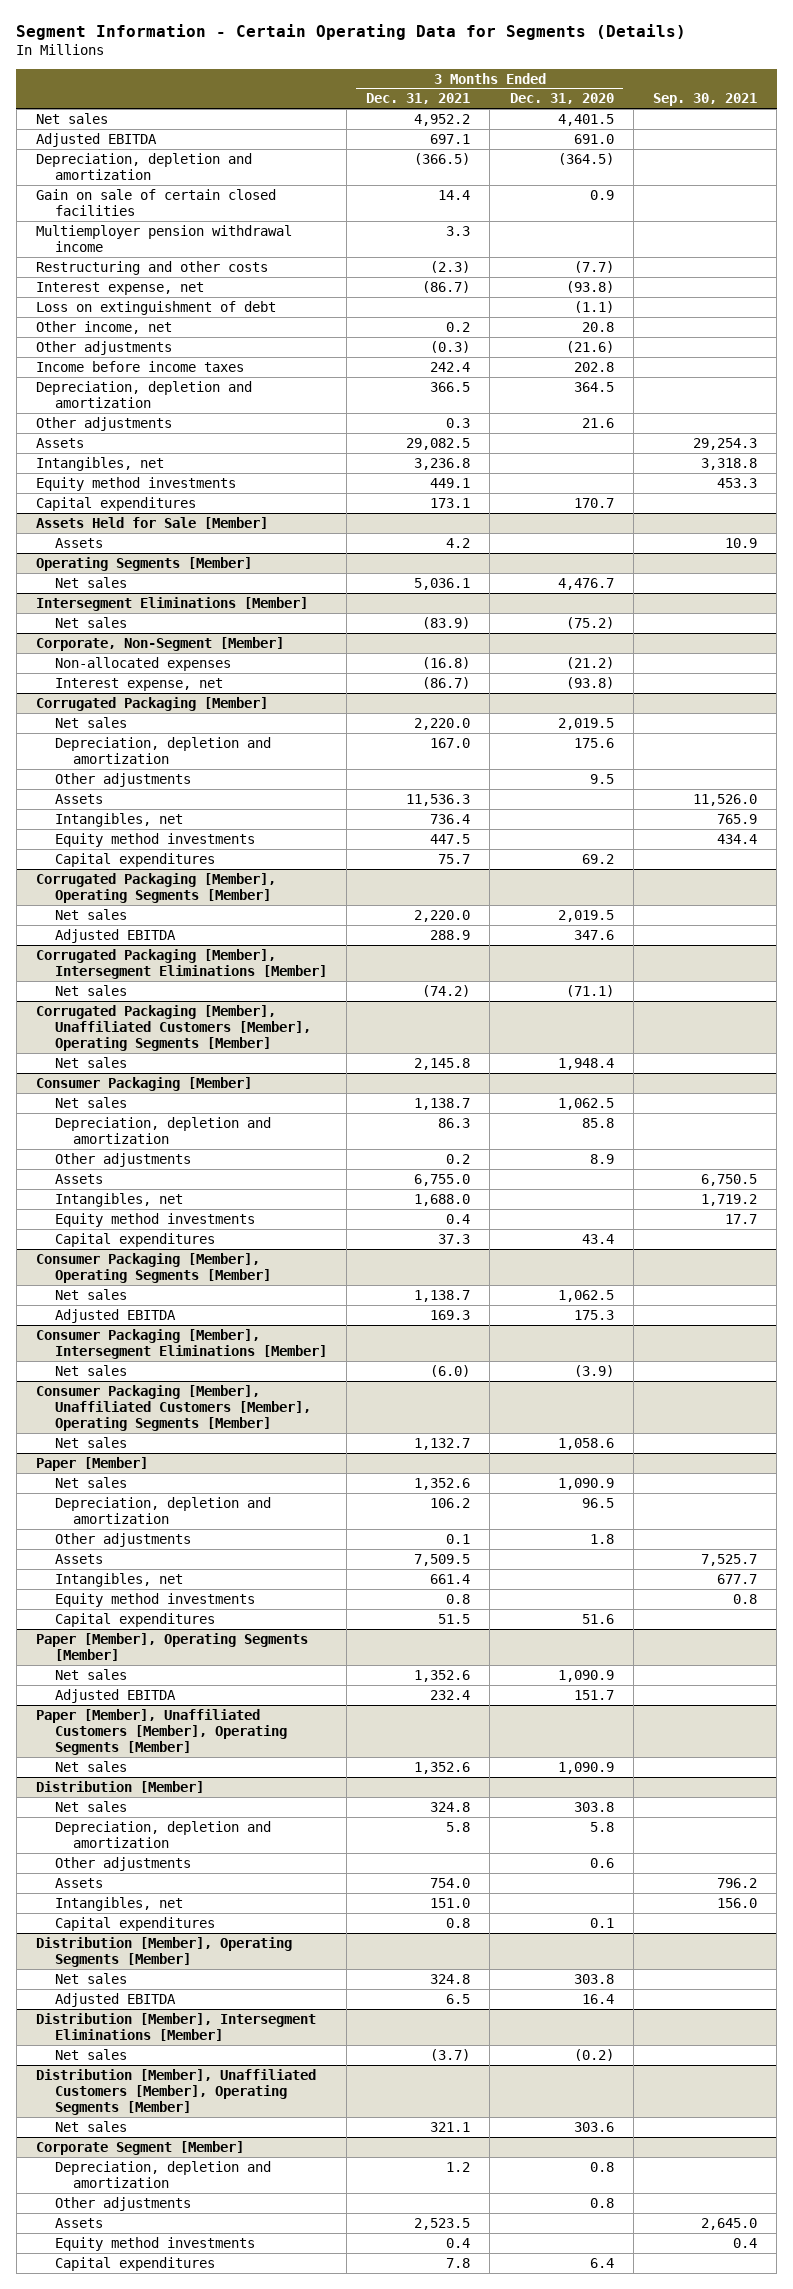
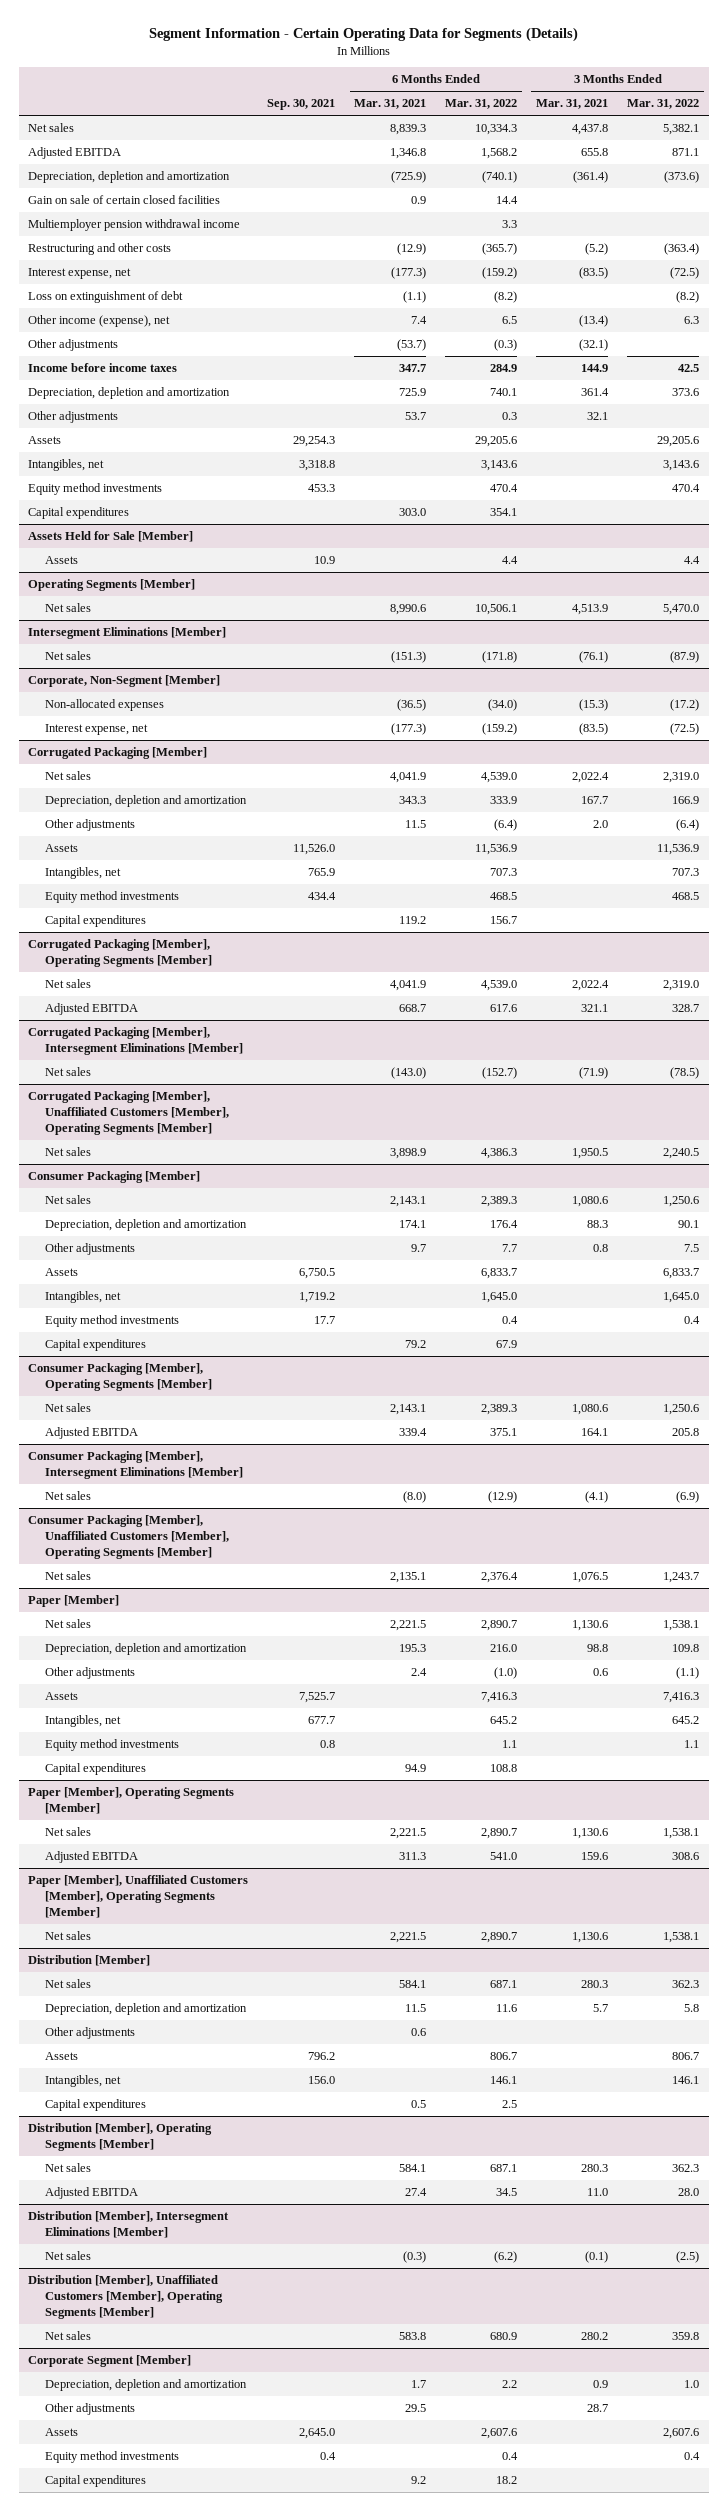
- | 3 Months Ended Dec. 31, 2021 | 3 Months Ended Dec. 31, 2020 | Sep. 30, 2021
+ | Sep. 30, 2021 | 6 Months Ended Mar. 31, 2021 | 6 Months Ended Mar. 31, 2022 | 3 Months Ended Mar. 31, 2021 | 3 Months Ended Mar. 31, 2022
- Other income, net | 0.2 | 20.8 |
+ Other income (expense), net | | 7.4 | 6.5 | (13.4) | 6.3

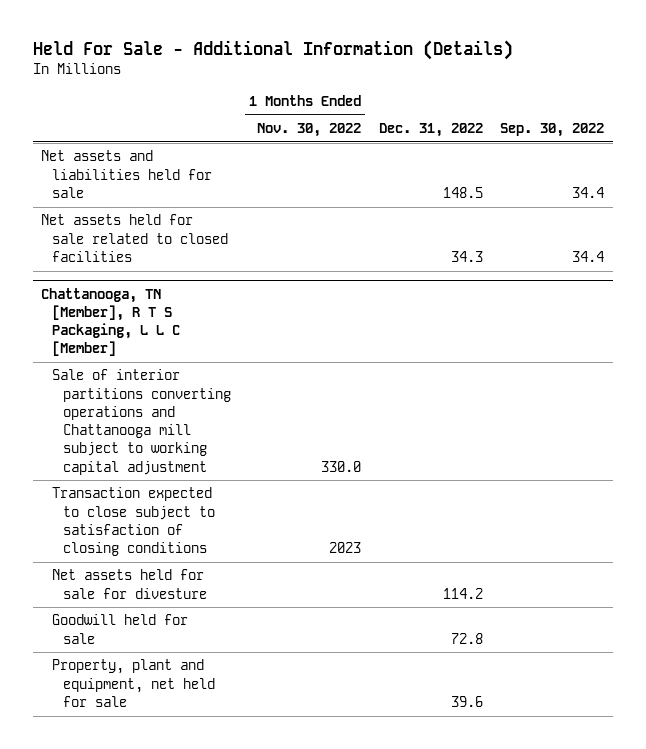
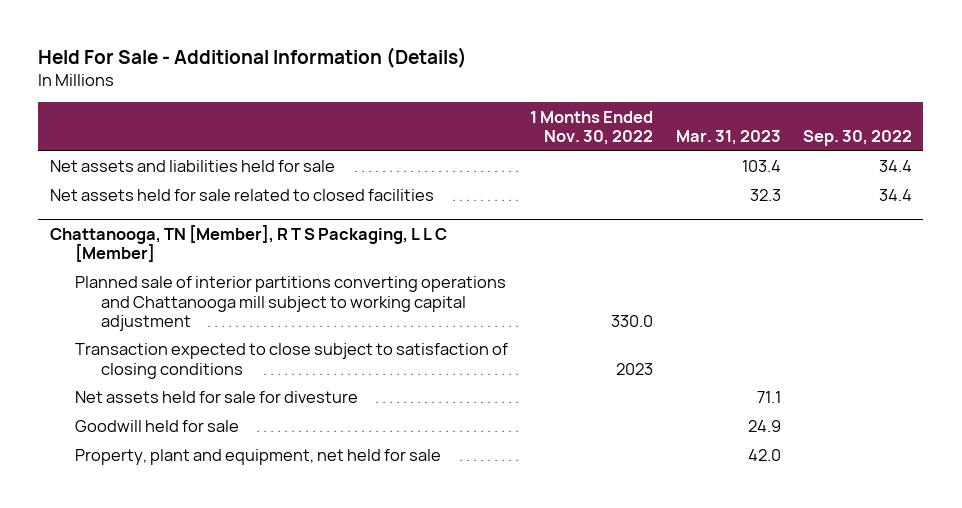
- | 1 Months Ended Nov. 30, 2022 | Dec. 31, 2022 | Sep. 30, 2022
+ | 1 Months Ended Nov. 30, 2022 | Mar. 31, 2023 | Sep. 30, 2022
@ Chattanooga, TN [Member], R T S Packaging, L L C [Member]
- Sale of interior partitions converting operations and Chattanooga mill subject to working capital adjustment | 330.0 | |
+ Planned sale of interior partitions converting operations and Chattanooga mill subject to working capital adjustment | 330.0 | |

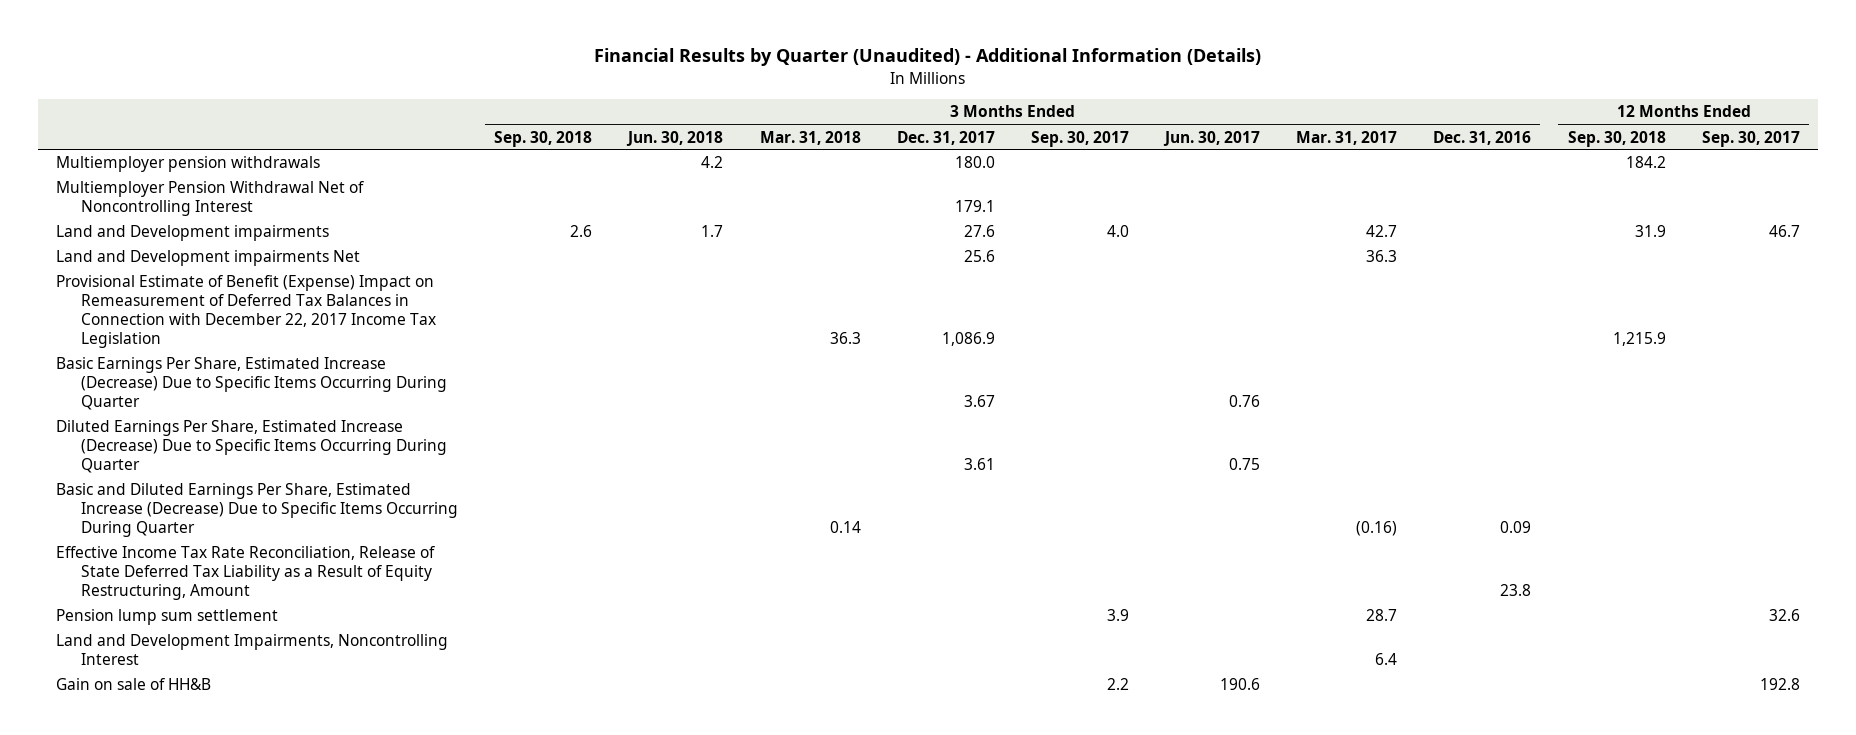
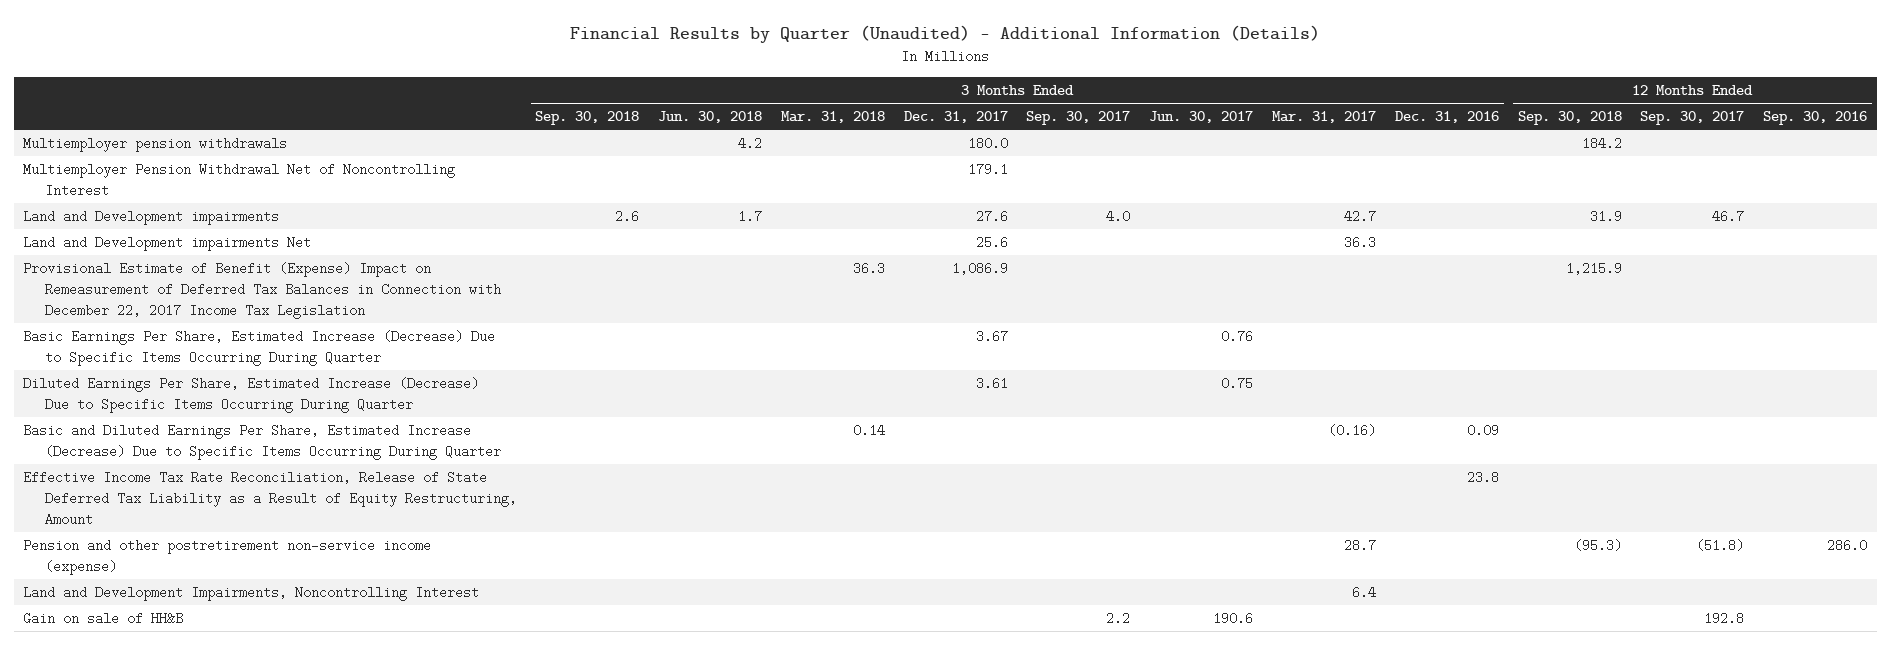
- | 3 Months Ended Sep. 30, 2018 | 3 Months Ended Jun. 30, 2018 | 3 Months Ended Mar. 31, 2018 | 3 Months Ended Dec. 31, 2017 | 3 Months Ended Sep. 30, 2017 | 3 Months Ended Jun. 30, 2017 | 3 Months Ended Mar. 31, 2017 | 3 Months Ended Dec. 31, 2016 | 12 Months Ended Sep. 30, 2018 | 12 Months Ended Sep. 30, 2017
+ | 3 Months Ended Sep. 30, 2018 | 3 Months Ended Jun. 30, 2018 | 3 Months Ended Mar. 31, 2018 | 3 Months Ended Dec. 31, 2017 | 3 Months Ended Sep. 30, 2017 | 3 Months Ended Jun. 30, 2017 | 3 Months Ended Mar. 31, 2017 | 3 Months Ended Dec. 31, 2016 | 12 Months Ended Sep. 30, 2018 | 12 Months Ended Sep. 30, 2017 | 12 Months Ended Sep. 30, 2016
- Pension lump sum settlement | | | | | 3.9 | | 28.7 | | | 32.6
+ Pension and other postretirement non-service income (expense) | | | | | | | 28.7 | | (95.3) | (51.8) | 286.0

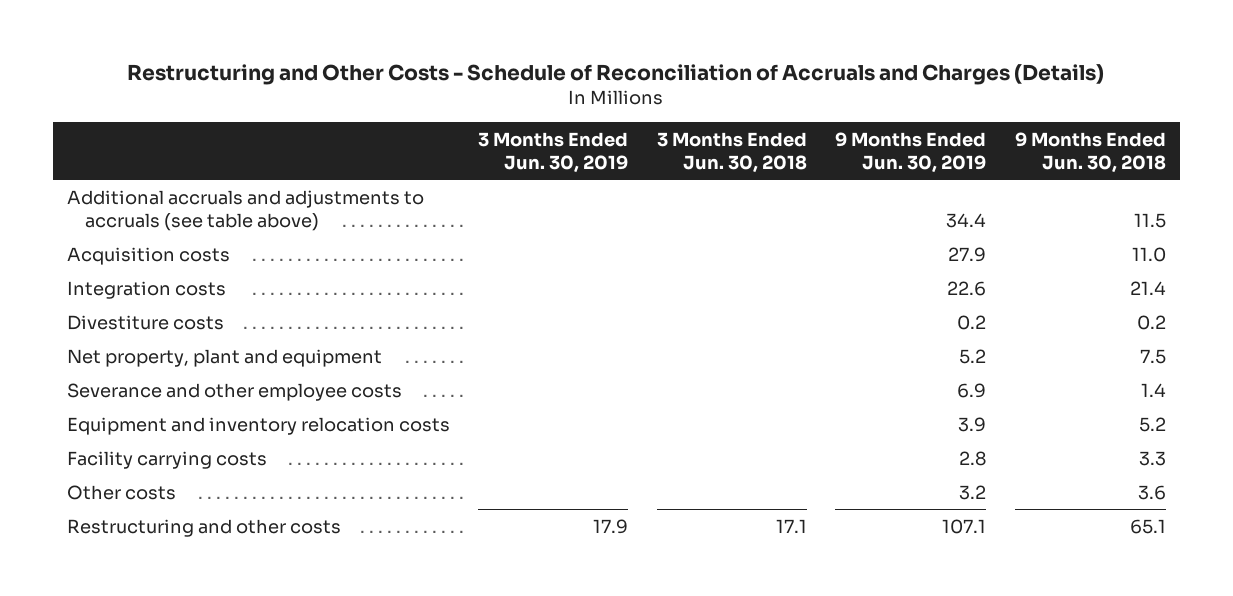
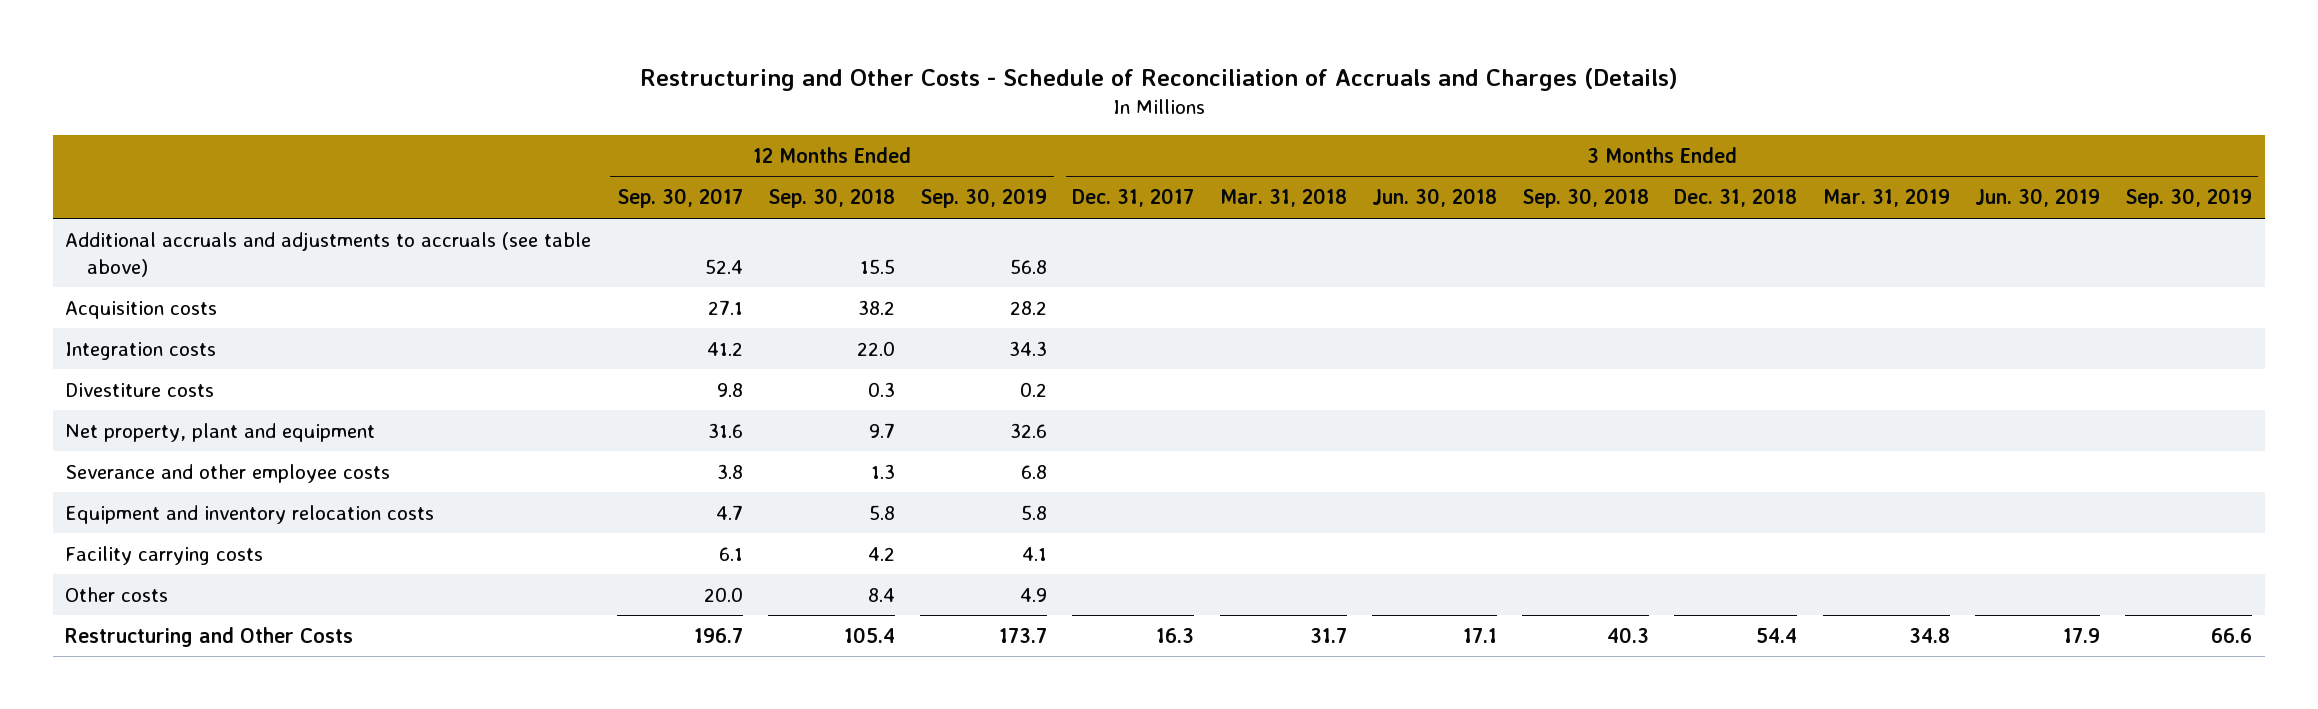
- | 3 Months Ended Jun. 30, 2019 | 3 Months Ended Jun. 30, 2018 | 9 Months Ended Jun. 30, 2019 | 9 Months Ended Jun. 30, 2018
+ | 12 Months Ended Sep. 30, 2017 | 12 Months Ended Sep. 30, 2018 | 12 Months Ended Sep. 30, 2019 | 3 Months Ended Dec. 31, 2017 | 3 Months Ended Mar. 31, 2018 | 3 Months Ended Jun. 30, 2018 | 3 Months Ended Sep. 30, 2018 | 3 Months Ended Dec. 31, 2018 | 3 Months Ended Mar. 31, 2019 | 3 Months Ended Jun. 30, 2019 | 3 Months Ended Sep. 30, 2019
- Restructuring and other costs | 17.9 | 17.1 | 107.1 | 65.1
+ Restructuring and Other Costs | 196.7 | 105.4 | 173.7 | 16.3 | 31.7 | 17.1 | 40.3 | 54.4 | 34.8 | 17.9 | 66.6

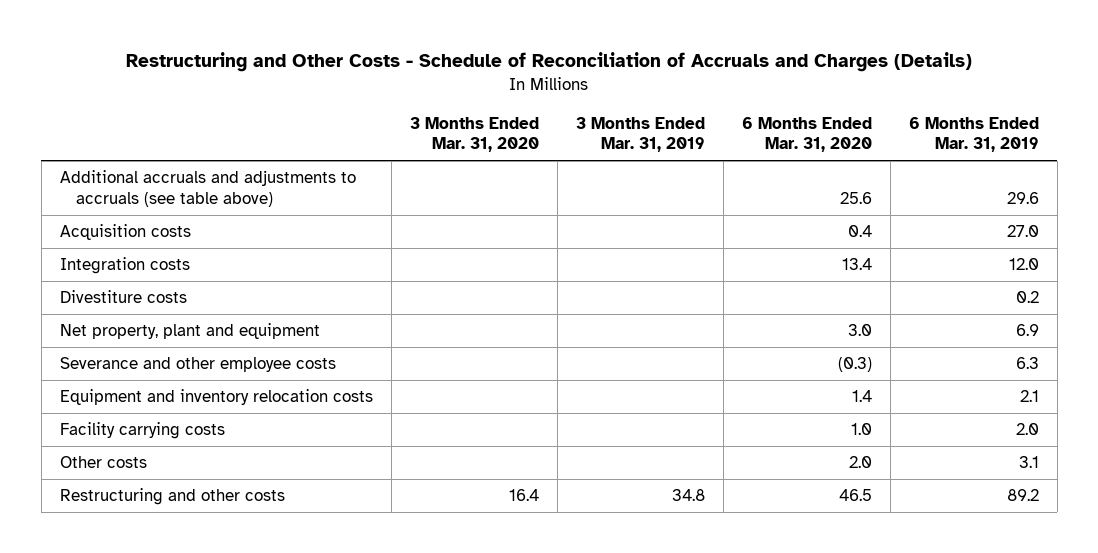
- | 12 Months Ended Sep. 30, 2017 | 12 Months Ended Sep. 30, 2018 | 12 Months Ended Sep. 30, 2019 | 3 Months Ended Dec. 31, 2017 | 3 Months Ended Mar. 31, 2018 | 3 Months Ended Jun. 30, 2018 | 3 Months Ended Sep. 30, 2018 | 3 Months Ended Dec. 31, 2018 | 3 Months Ended Mar. 31, 2019 | 3 Months Ended Jun. 30, 2019 | 3 Months Ended Sep. 30, 2019
+ | 3 Months Ended Mar. 31, 2020 | 3 Months Ended Mar. 31, 2019 | 6 Months Ended Mar. 31, 2020 | 6 Months Ended Mar. 31, 2019
- Restructuring and Other Costs | 196.7 | 105.4 | 173.7 | 16.3 | 31.7 | 17.1 | 40.3 | 54.4 | 34.8 | 17.9 | 66.6
+ Restructuring and other costs | 16.4 | 34.8 | 46.5 | 89.2

